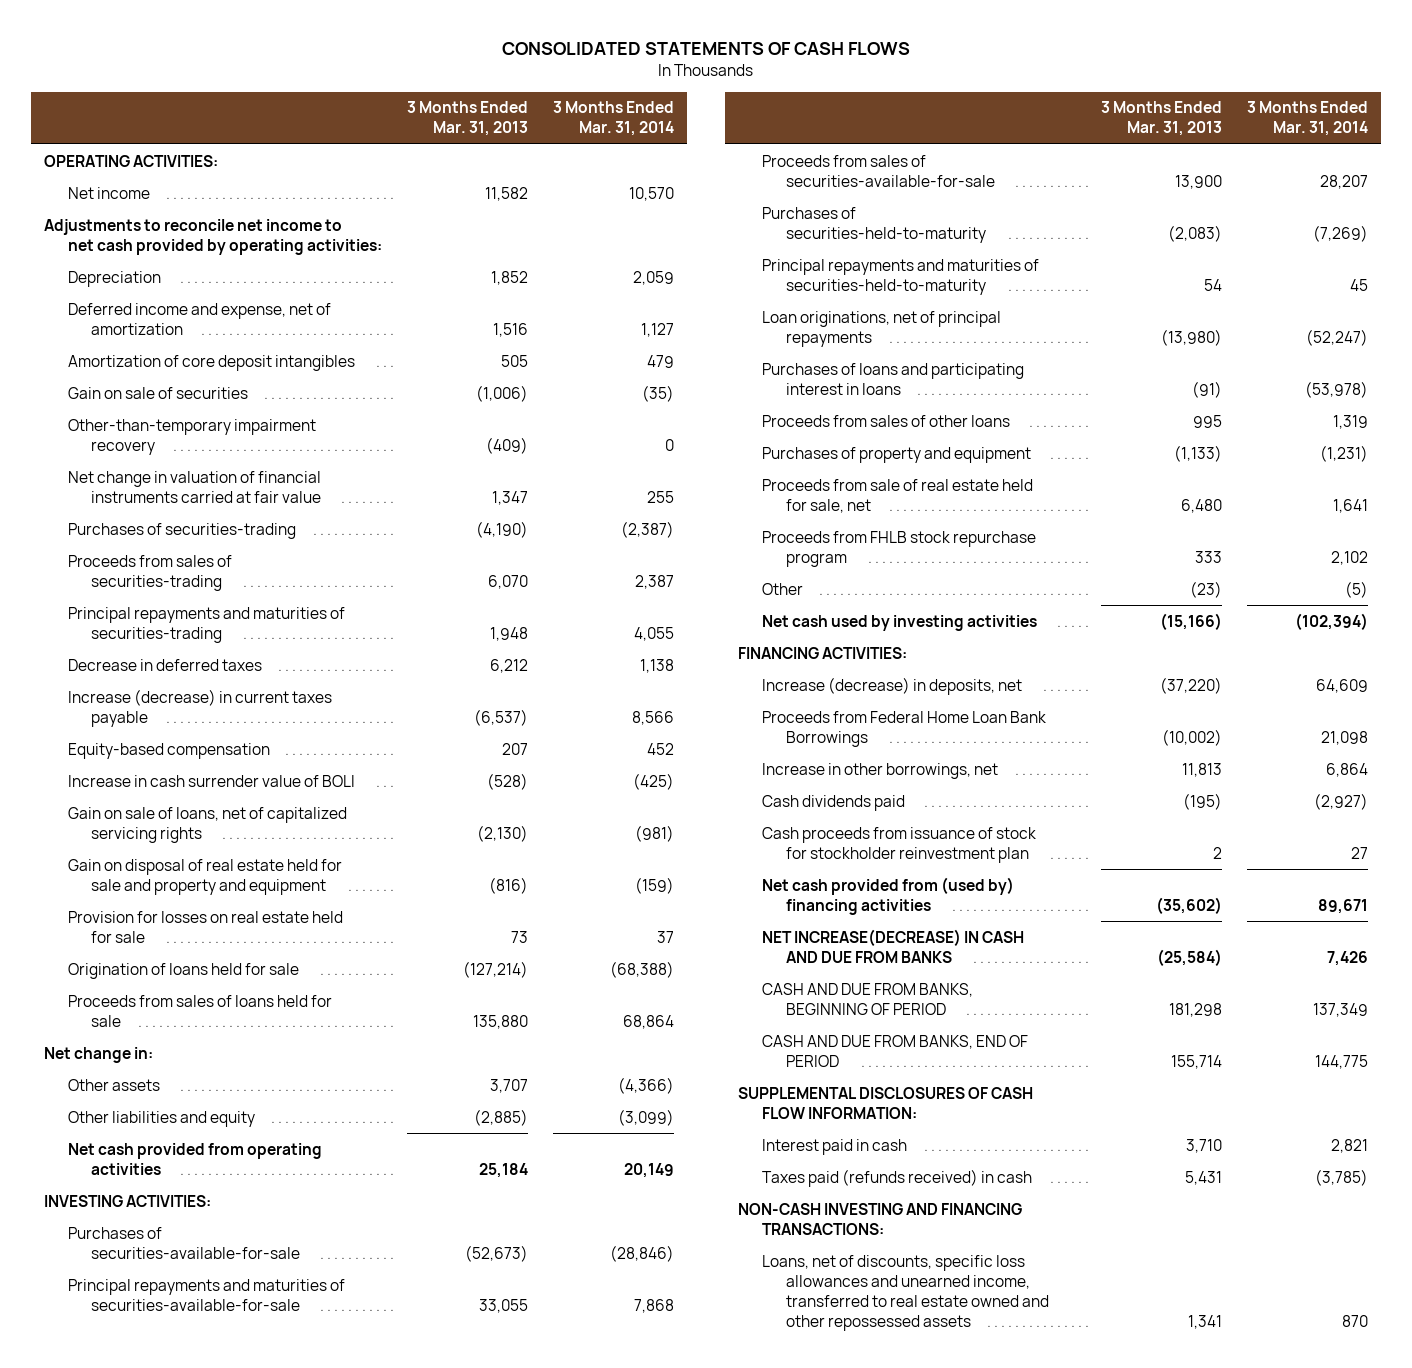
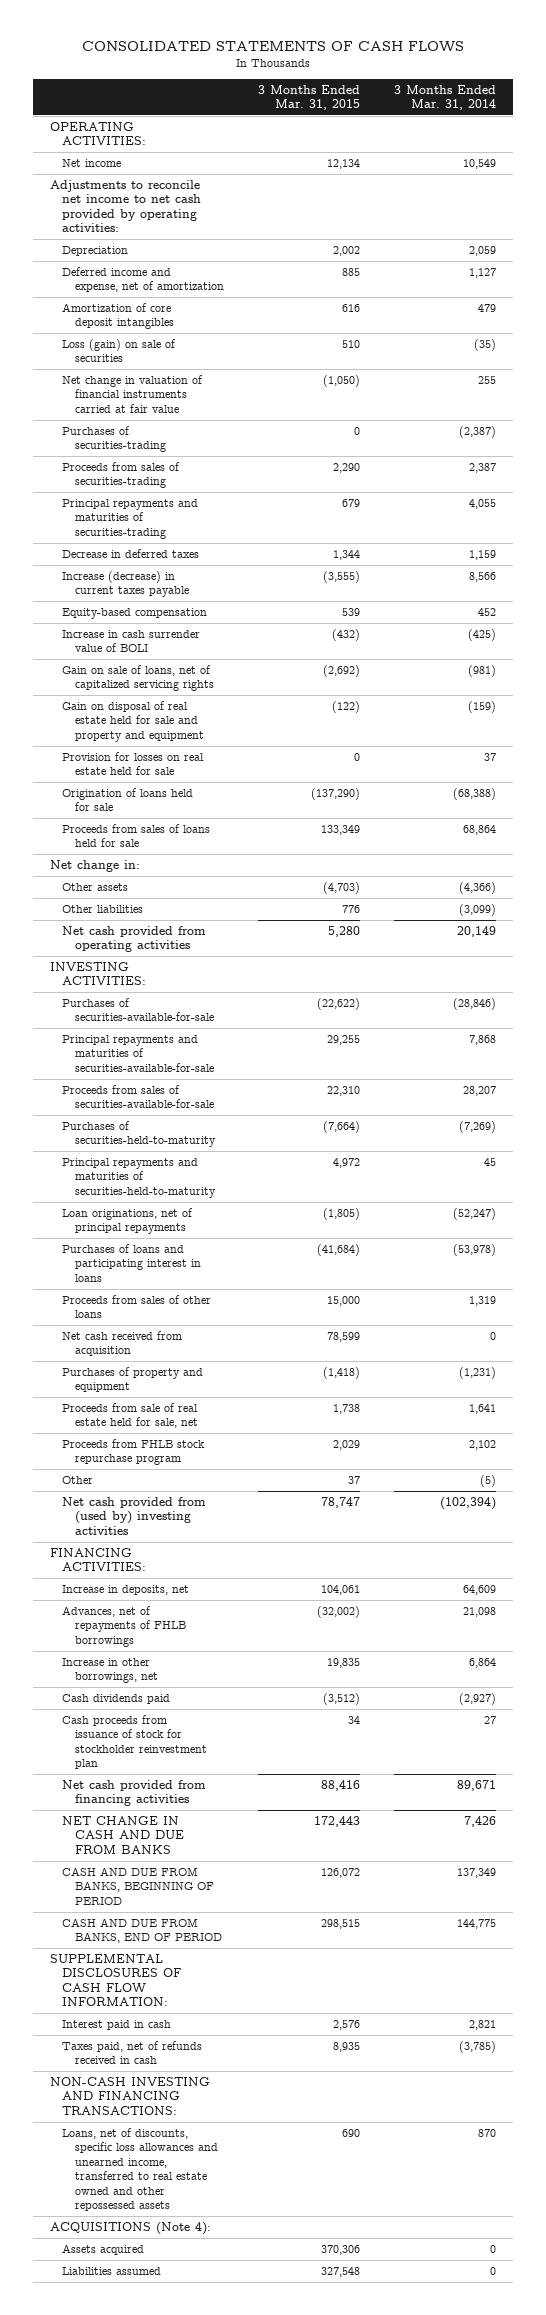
- | 3 Months Ended Mar. 31, 2013 | 3 Months Ended Mar. 31, 2014
+ | 3 Months Ended Mar. 31, 2015 | 3 Months Ended Mar. 31, 2014
- Net income | 11,582 | 10,570
+ Net income | 12,134 | 10,549
- Gain on sale of securities | (1,006) | (35)
- Other-than-temporary impairment recovery | (409) | 0
+ Loss (gain) on sale of securities | 510 | (35)
- Decrease in deferred taxes | 6,212 | 1,138
+ Decrease in deferred taxes | 1,344 | 1,159
- Other liabilities and equity | (2,885) | (3,099)
+ Other liabilities | 776 | (3,099)
+ Net cash received from acquisition | 78,599 | 0
- Net cash used by investing activities | (15,166) | (102,394)
+ Net cash provided from (used by) investing activities | 78,747 | (102,394)
- Increase (decrease) in deposits, net | (37,220) | 64,609
- Proceeds from Federal Home Loan Bank Borrowings | (10,002) | 21,098
+ Increase in deposits, net | 104,061 | 64,609
+ Advances, net of repayments of FHLB borrowings | (32,002) | 21,098
- Net cash provided from (used by) financing activities | (35,602) | 89,671
- NET INCREASE(DECREASE) IN CASH AND DUE FROM BANKS | (25,584) | 7,426
+ Net cash provided from financing activities | 88,416 | 89,671
+ NET CHANGE IN CASH AND DUE FROM BANKS | 172,443 | 7,426
- Taxes paid (refunds received) in cash | 5,431 | (3,785)
+ Taxes paid, net of refunds received in cash | 8,935 | (3,785)
+ ACQUISITIONS (Note 4):
+ Assets acquired | 370,306 | 0
+ Liabilities assumed | 327,548 | 0

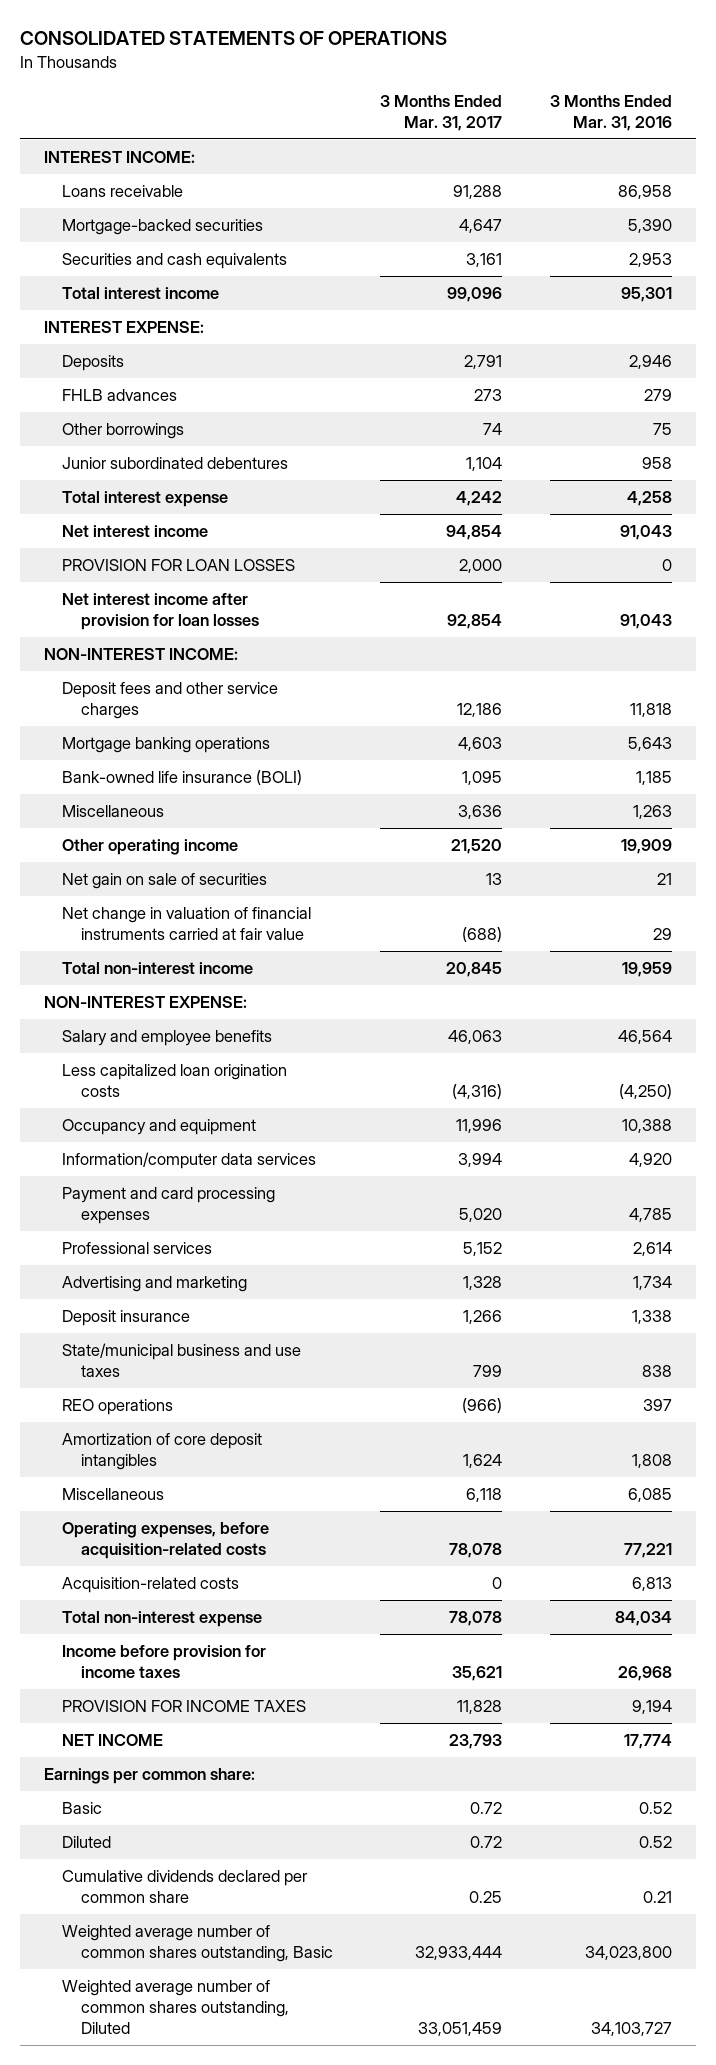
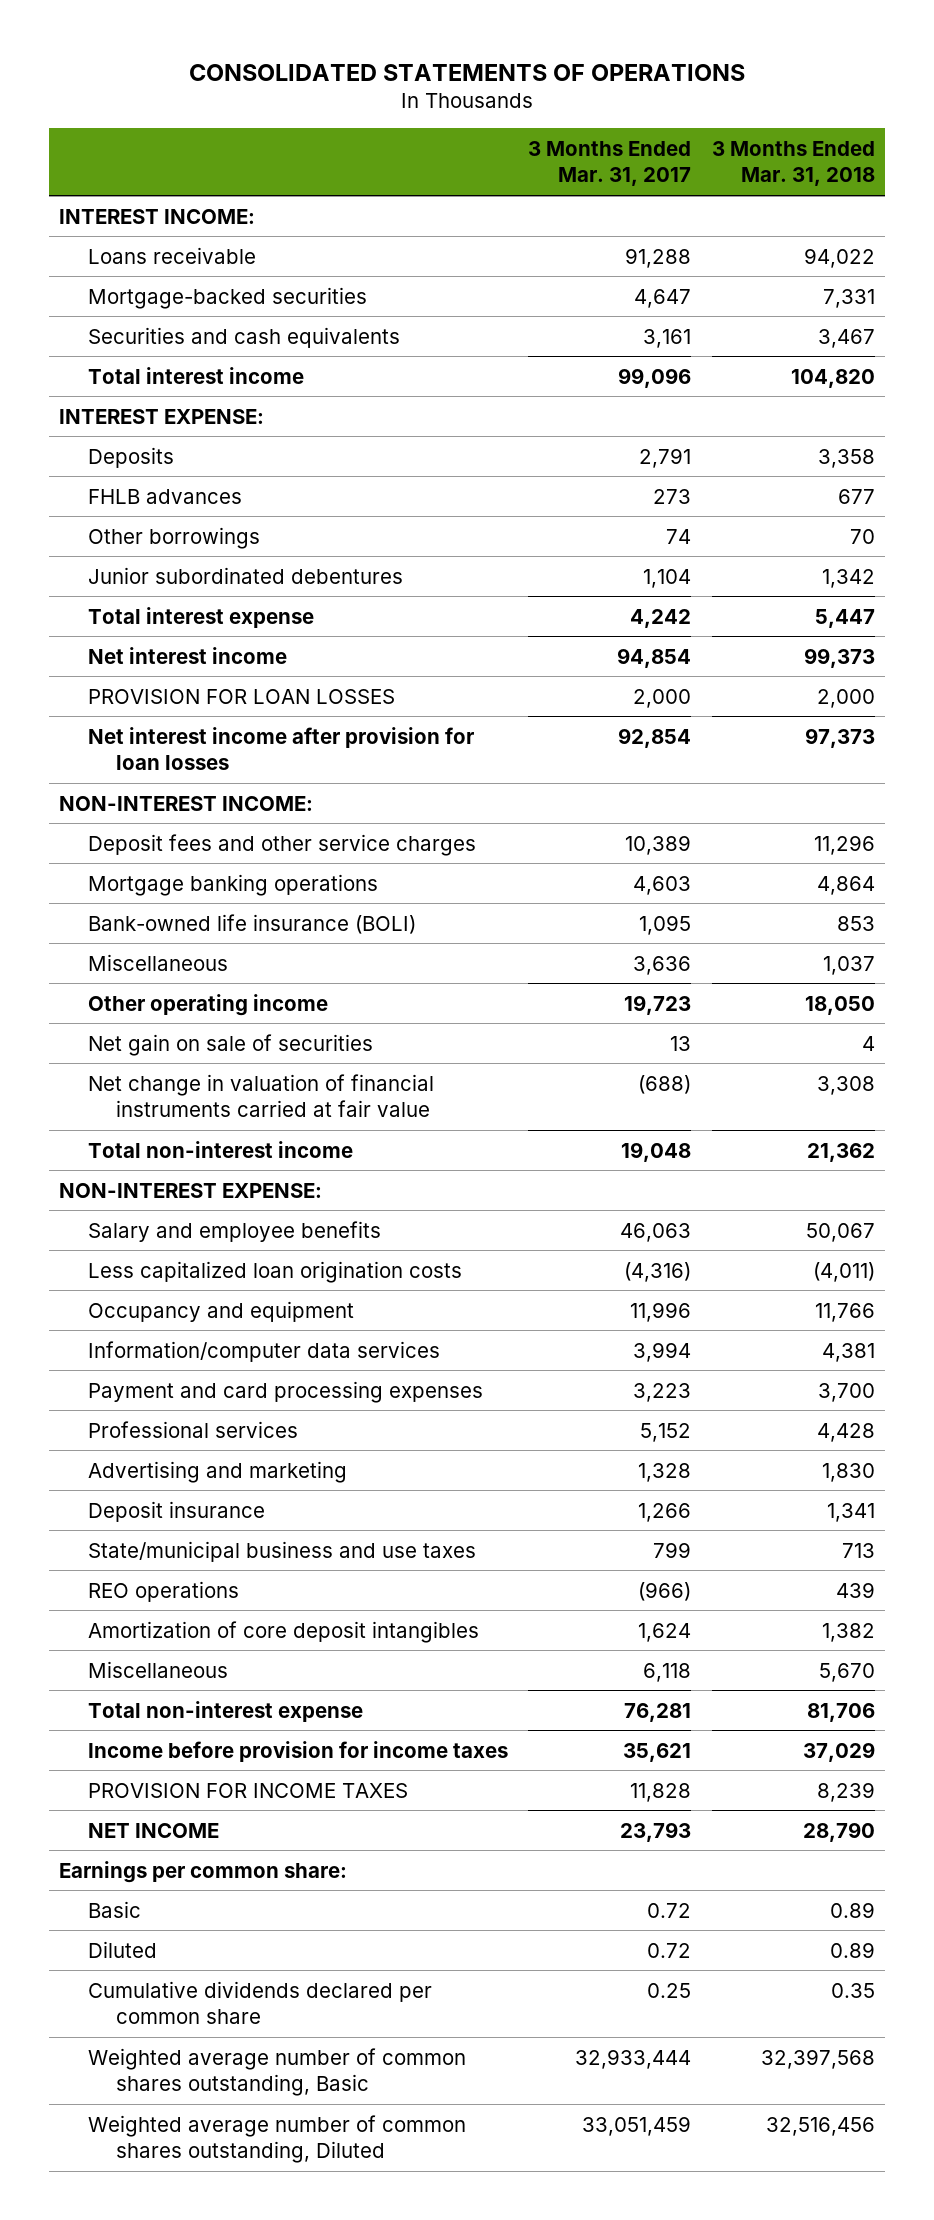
- | 3 Months Ended Mar. 31, 2017 | 3 Months Ended Mar. 31, 2016
+ | 3 Months Ended Mar. 31, 2017 | 3 Months Ended Mar. 31, 2018
- Deposit fees and other service charges | 12,186 | 11,818
+ Deposit fees and other service charges | 10,389 | 11,296
- Other operating income | 21,520 | 19,909
+ Other operating income | 19,723 | 18,050
- Total non-interest income | 20,845 | 19,959
+ Total non-interest income | 19,048 | 21,362
- Payment and card processing expenses | 5,020 | 4,785
+ Payment and card processing expenses | 3,223 | 3,700
- Operating expenses, before acquisition-related costs | 78,078 | 77,221
- Acquisition-related costs | 0 | 6,813
- Total non-interest expense | 78,078 | 84,034
+ Total non-interest expense | 76,281 | 81,706

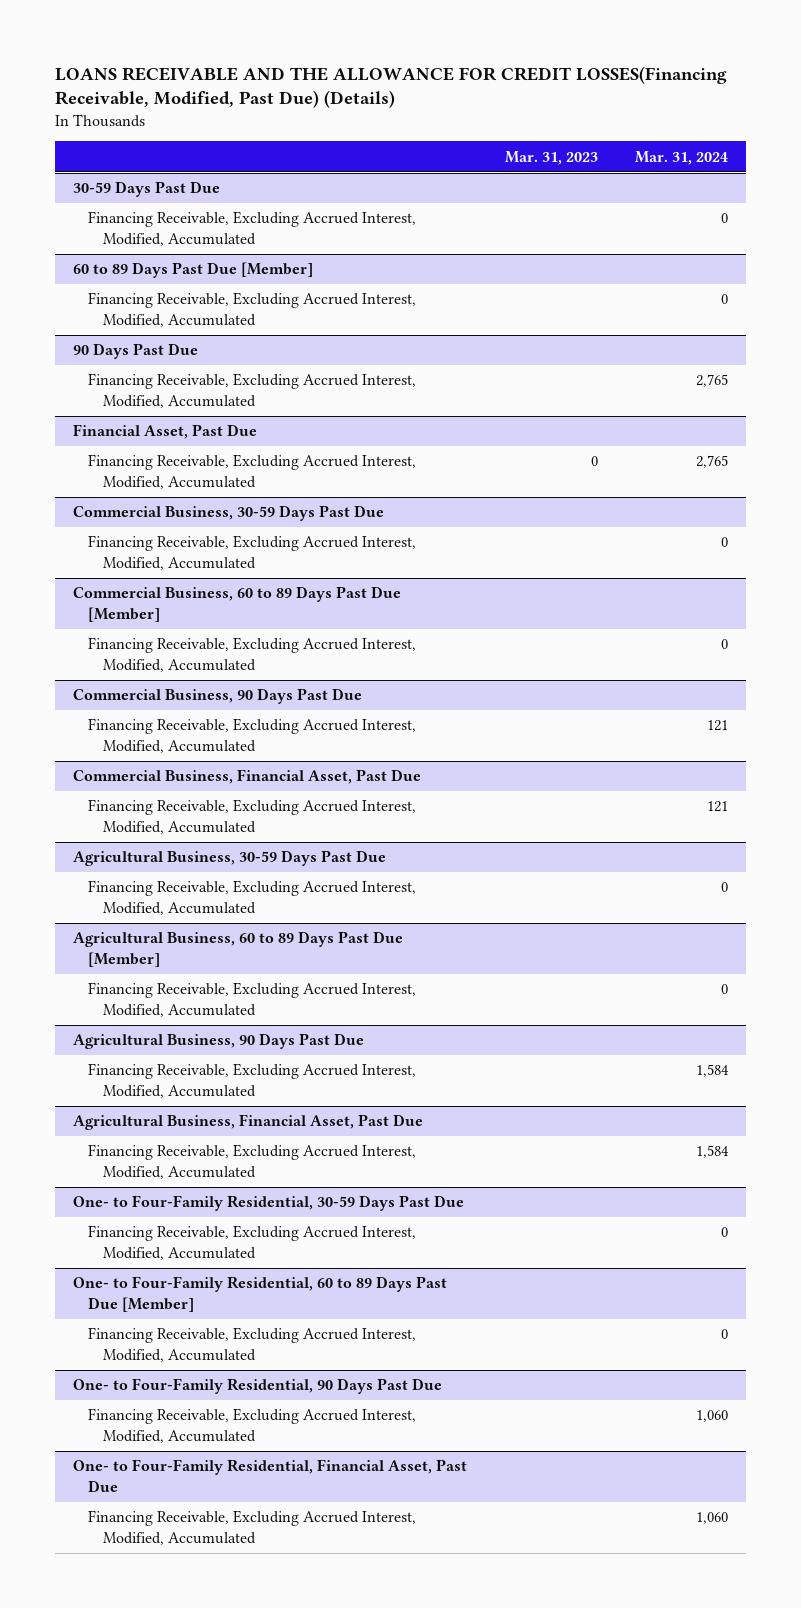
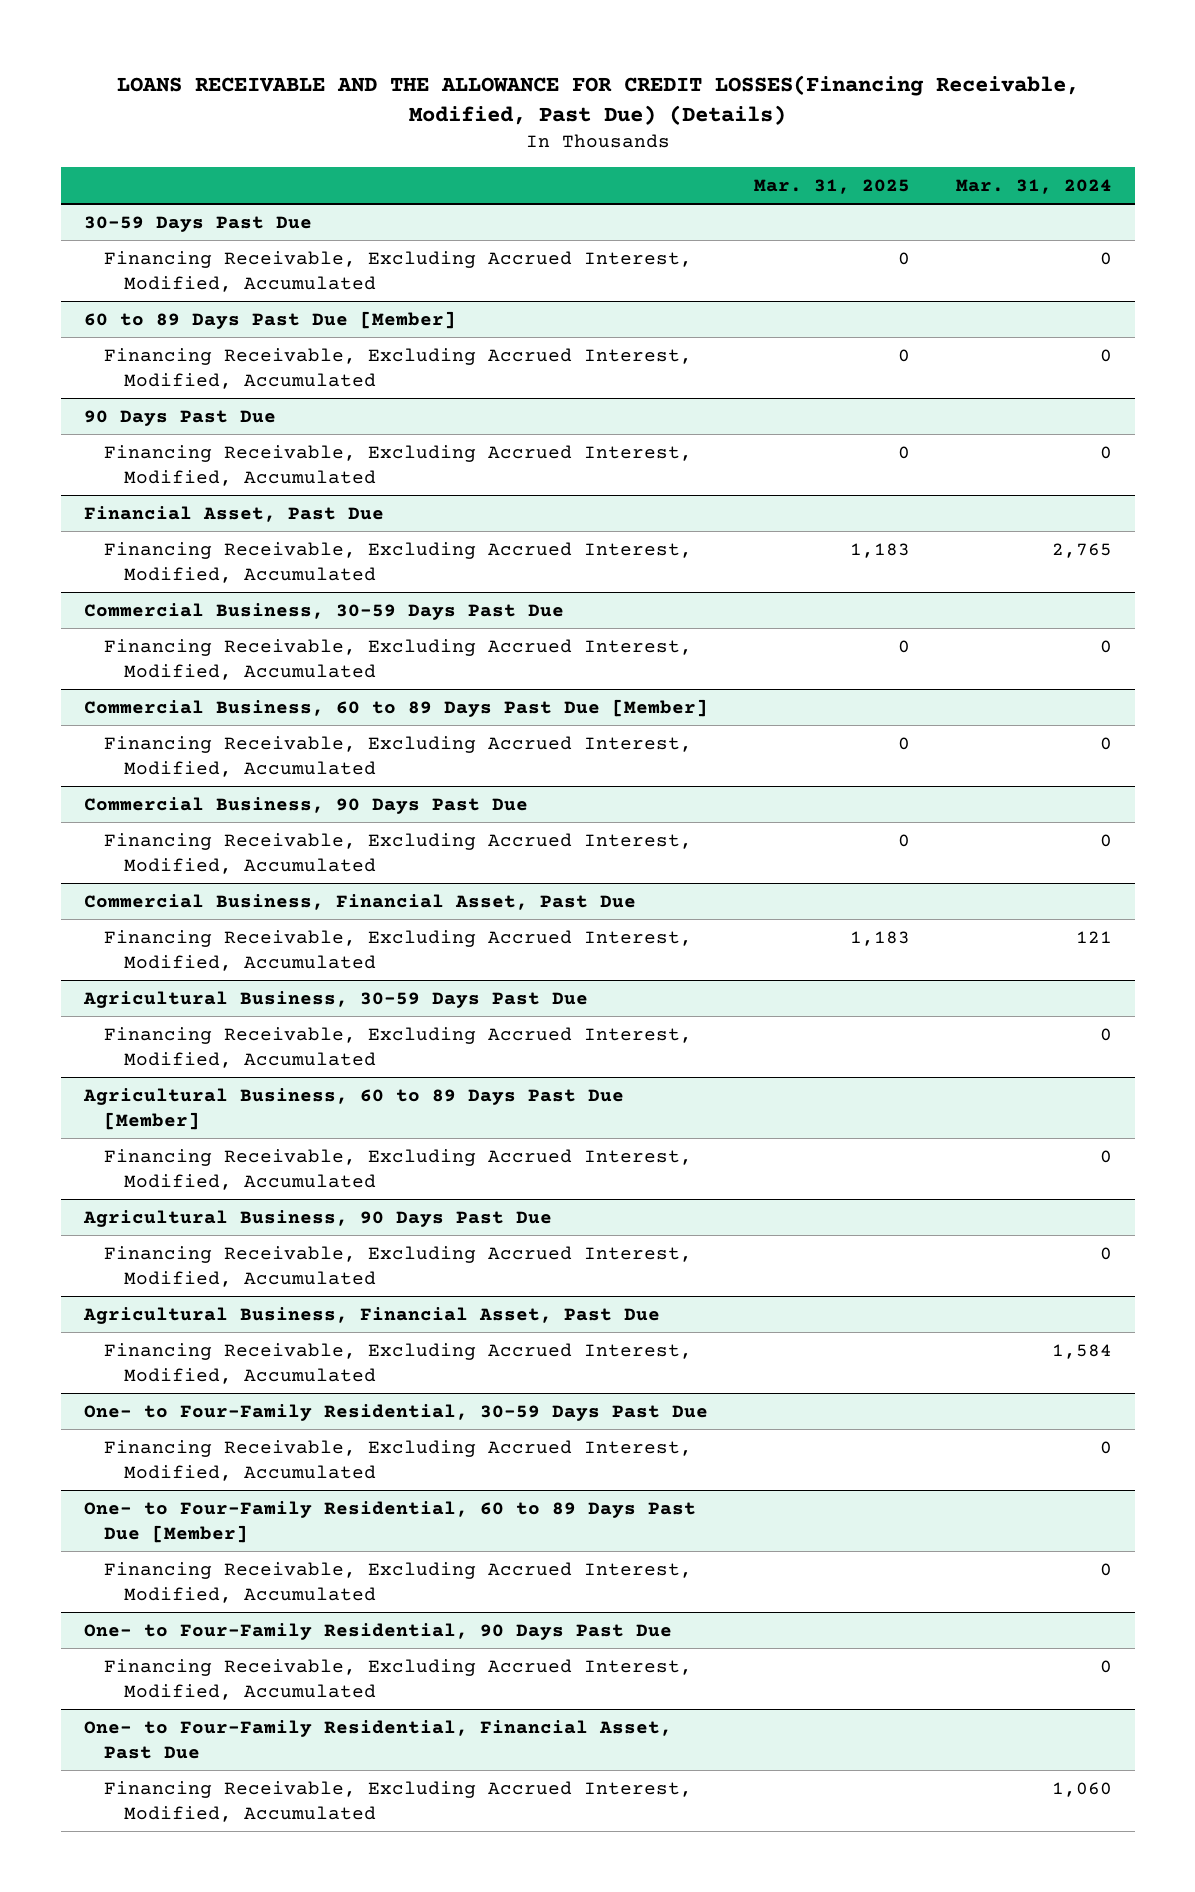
- | Mar. 31, 2023 | Mar. 31, 2024
+ | Mar. 31, 2025 | Mar. 31, 2024
@ 90 Days Past Due
- Financing Receivable, Excluding Accrued Interest, Modified, Accumulated | | 2,765
+ Financing Receivable, Excluding Accrued Interest, Modified, Accumulated | 0 | 0
@ Commercial Business, 90 Days Past Due
- Financing Receivable, Excluding Accrued Interest, Modified, Accumulated | | 121
+ Financing Receivable, Excluding Accrued Interest, Modified, Accumulated | 0 | 0
@ Agricultural Business, 90 Days Past Due
- Financing Receivable, Excluding Accrued Interest, Modified, Accumulated | | 1,584
+ Financing Receivable, Excluding Accrued Interest, Modified, Accumulated | | 0
@ One- to Four-Family Residential, 90 Days Past Due
- Financing Receivable, Excluding Accrued Interest, Modified, Accumulated | | 1,060
+ Financing Receivable, Excluding Accrued Interest, Modified, Accumulated | | 0

